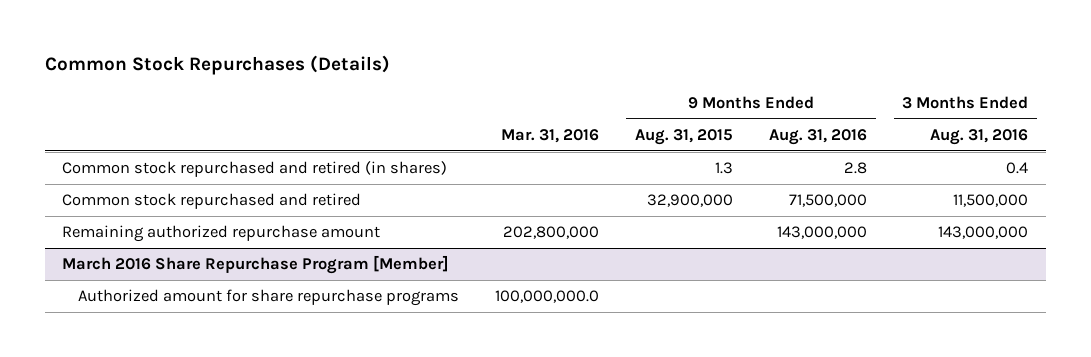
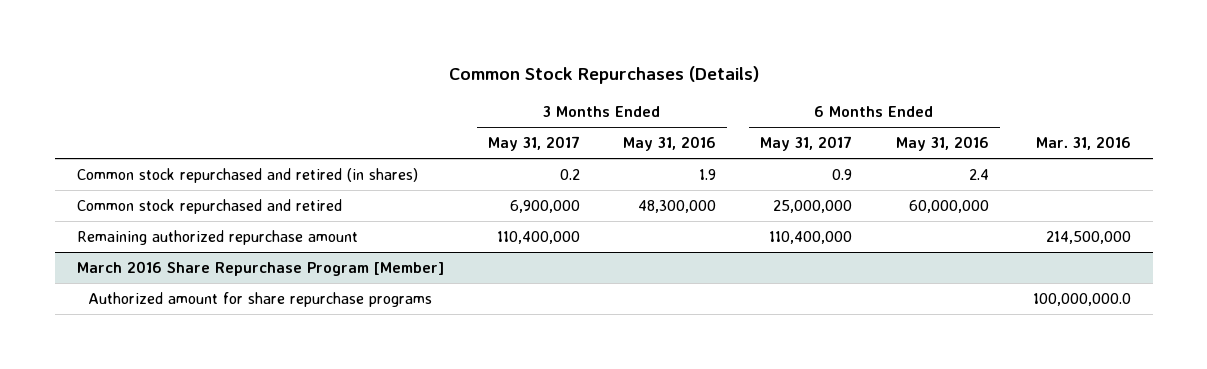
- | Mar. 31, 2016 | 9 Months Ended Aug. 31, 2015 | 9 Months Ended Aug. 31, 2016 | 3 Months Ended Aug. 31, 2016
+ | 3 Months Ended May 31, 2017 | 3 Months Ended May 31, 2016 | 6 Months Ended May 31, 2017 | 6 Months Ended May 31, 2016 | Mar. 31, 2016
- Remaining authorized repurchase amount | 202,800,000 | | 143,000,000 | 143,000,000
+ Remaining authorized repurchase amount | 110,400,000 | | 110,400,000 | | 214,500,000

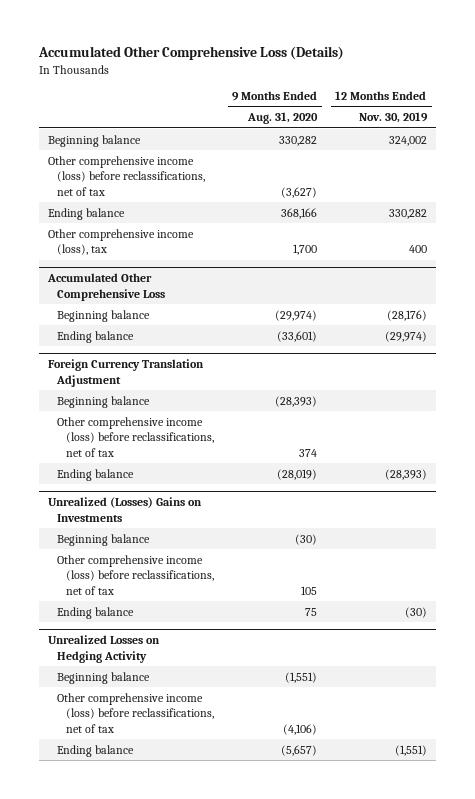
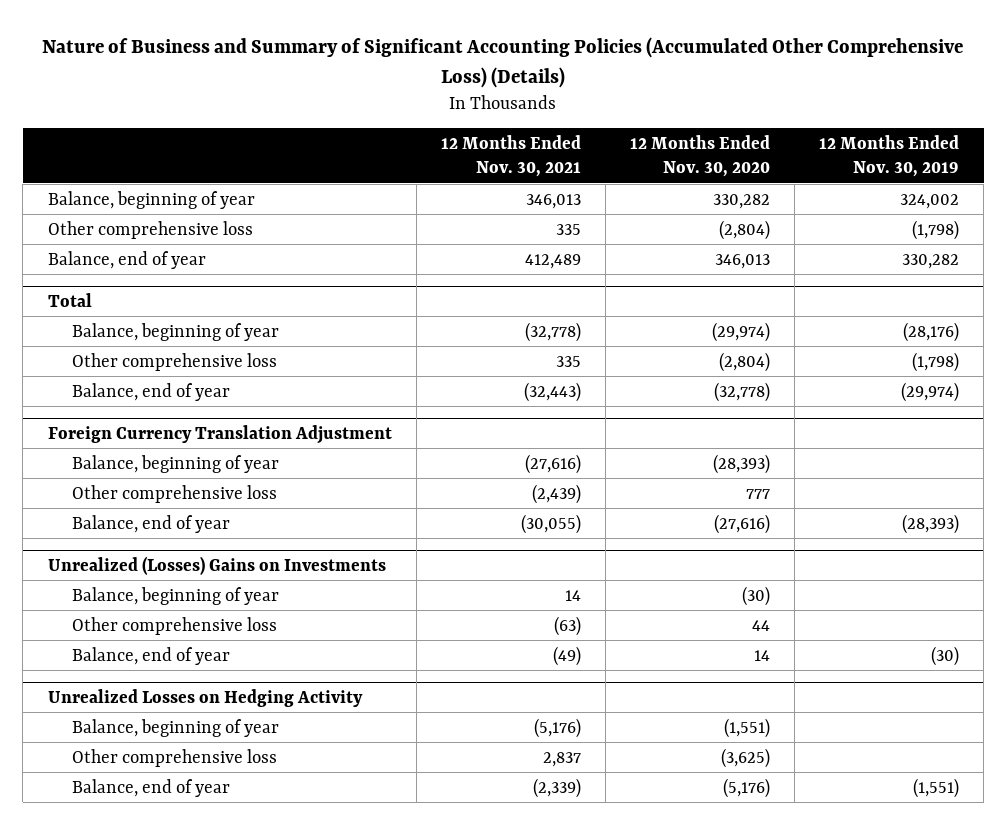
- Accumulated Other Comprehensive Loss (Details)
+ Nature of Business and Summary of Significant Accounting Policies (Accumulated Other Comprehensive Loss) (Details)
- | 9 Months Ended Aug. 31, 2020 | 12 Months Ended Nov. 30, 2019
+ | 12 Months Ended Nov. 30, 2021 | 12 Months Ended Nov. 30, 2020 | 12 Months Ended Nov. 30, 2019
- Beginning balance | 330,282 | 324,002
- Other comprehensive income (loss) before reclassifications, net of tax | (3,627) |
- Ending balance | 368,166 | 330,282
- Other comprehensive income (loss), tax | 1,700 | 400
- Accumulated Other Comprehensive Loss
- Beginning balance | (29,974) | (28,176)
- Ending balance | (33,601) | (29,974)
+ Balance, beginning of year | 346,013 | 330,282 | 324,002
+ Other comprehensive loss | 335 | (2,804) | (1,798)
+ Balance, end of year | 412,489 | 346,013 | 330,282
+ Total
+ Balance, beginning of year | (32,778) | (29,974) | (28,176)
+ Other comprehensive loss | 335 | (2,804) | (1,798)
+ Balance, end of year | (32,443) | (32,778) | (29,974)
@ Foreign Currency Translation Adjustment
- Beginning balance | (28,393) |
- Other comprehensive income (loss) before reclassifications, net of tax | 374 |
- Ending balance | (28,019) | (28,393)
+ Balance, beginning of year | (27,616) | (28,393) |
+ Other comprehensive loss | (2,439) | 777 |
+ Balance, end of year | (30,055) | (27,616) | (28,393)
@ Unrealized (Losses) Gains on Investments
- Beginning balance | (30) |
- Other comprehensive income (loss) before reclassifications, net of tax | 105 |
- Ending balance | 75 | (30)
+ Balance, beginning of year | 14 | (30) |
+ Other comprehensive loss | (63) | 44 |
+ Balance, end of year | (49) | 14 | (30)
@ Unrealized Losses on Hedging Activity
- Beginning balance | (1,551) |
- Other comprehensive income (loss) before reclassifications, net of tax | (4,106) |
- Ending balance | (5,657) | (1,551)
+ Balance, beginning of year | (5,176) | (1,551) |
+ Other comprehensive loss | 2,837 | (3,625) |
+ Balance, end of year | (2,339) | (5,176) | (1,551)

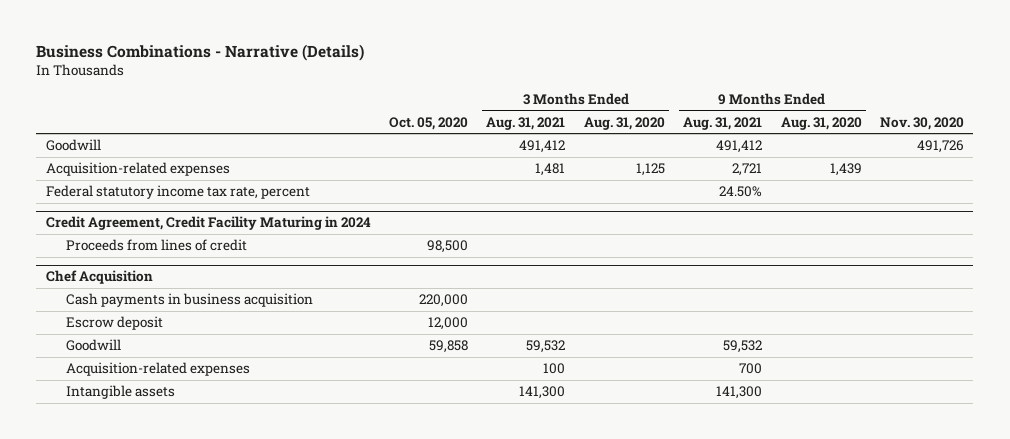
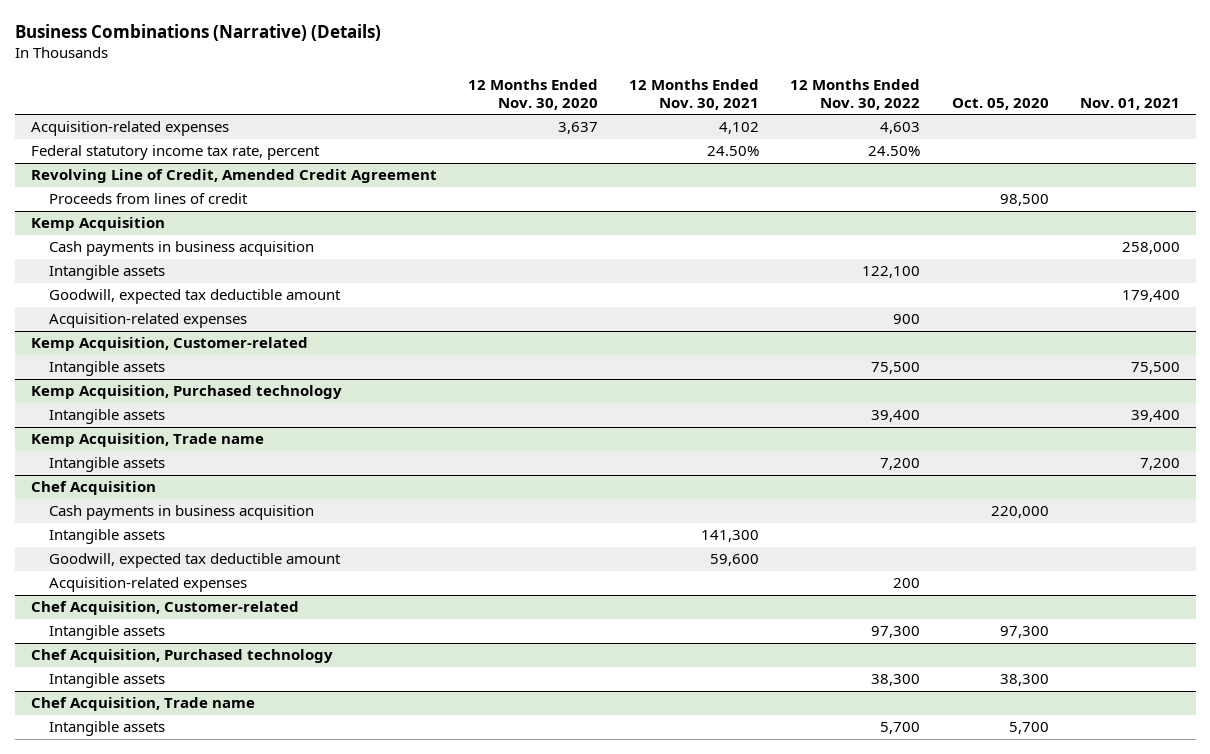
- Business Combinations - Narrative (Details)
+ Business Combinations (Narrative) (Details)
- | Oct. 05, 2020 | 3 Months Ended Aug. 31, 2021 | 3 Months Ended Aug. 31, 2020 | 9 Months Ended Aug. 31, 2021 | 9 Months Ended Aug. 31, 2020 | Nov. 30, 2020
+ | 12 Months Ended Nov. 30, 2020 | 12 Months Ended Nov. 30, 2021 | 12 Months Ended Nov. 30, 2022 | Oct. 05, 2020 | Nov. 01, 2021
- Goodwill | | 491,412 | | 491,412 | | 491,726
- Credit Agreement, Credit Facility Maturing in 2024
+ Revolving Line of Credit, Amended Credit Agreement
+ Kemp Acquisition
+ Cash payments in business acquisition | | | | | 258,000
+ Intangible assets | | | 122,100 | |
+ Goodwill, expected tax deductible amount | | | | | 179,400
+ Acquisition-related expenses | | | 900 | |
+ Kemp Acquisition, Customer-related
+ Intangible assets | | | 75,500 | | 75,500
+ Kemp Acquisition, Purchased technology
+ Intangible assets | | | 39,400 | | 39,400
+ Kemp Acquisition, Trade name
+ Intangible assets | | | 7,200 | | 7,200
@ Chef Acquisition
- Escrow deposit | 12,000 | | | | |
- Goodwill | 59,858 | 59,532 | | 59,532 | |
+ Goodwill, expected tax deductible amount | | 59,600 | | |
moved down: Acquisition-related expenses | | | 200 | |
+ Chef Acquisition, Customer-related
+ Intangible assets | | | 97,300 | 97,300 |
+ Chef Acquisition, Purchased technology
+ Intangible assets | | | 38,300 | 38,300 |
+ Chef Acquisition, Trade name
+ Intangible assets | | | 5,700 | 5,700 |

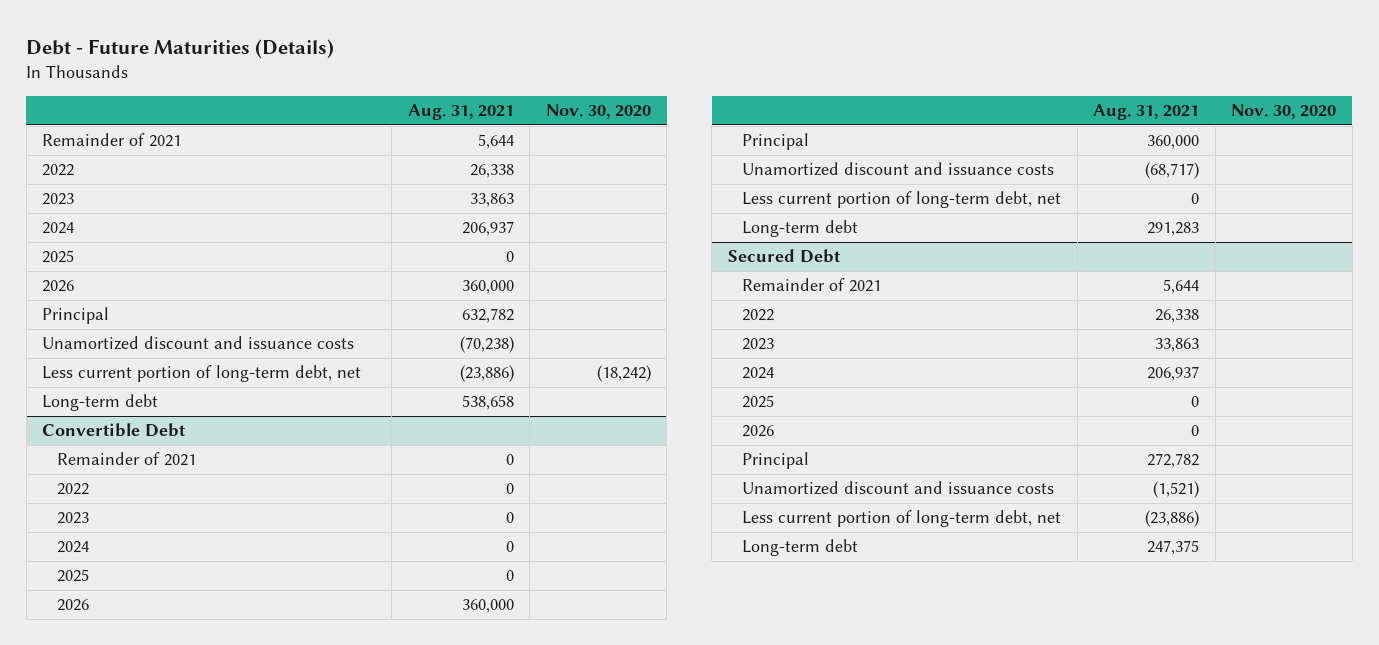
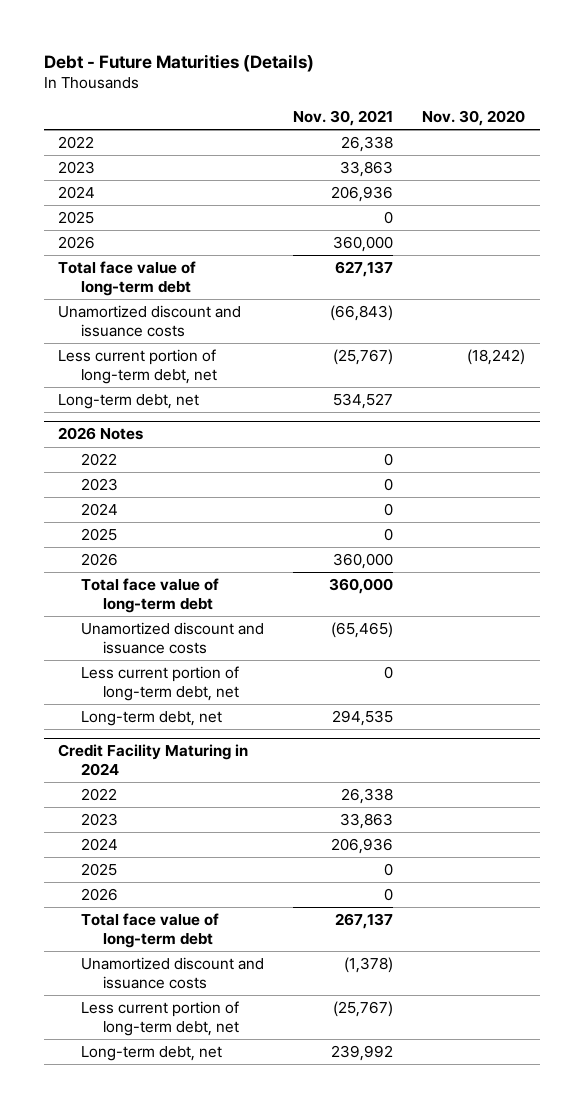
- | Aug. 31, 2021 | Nov. 30, 2020
+ | Nov. 30, 2021 | Nov. 30, 2020
- Remainder of 2021 | 5,644 |
- Principal | 632,782 |
+ Total face value of long-term debt | 627,137 |
- Long-term debt | 538,658 |
- Convertible Debt
- Remainder of 2021 | 0 |
+ Long-term debt, net | 534,527 |
+ 2026 Notes
- Principal | 360,000 |
+ Total face value of long-term debt | 360,000 |
- Long-term debt | 291,283 |
- Secured Debt
- Remainder of 2021 | 5,644 |
+ Long-term debt, net | 294,535 |
+ Credit Facility Maturing in 2024
- Principal | 272,782 |
+ Total face value of long-term debt | 267,137 |
- Long-term debt | 247,375 |
+ Long-term debt, net | 239,992 |

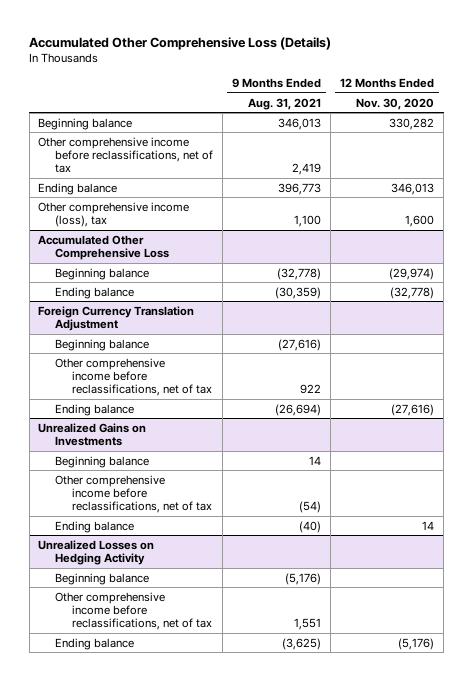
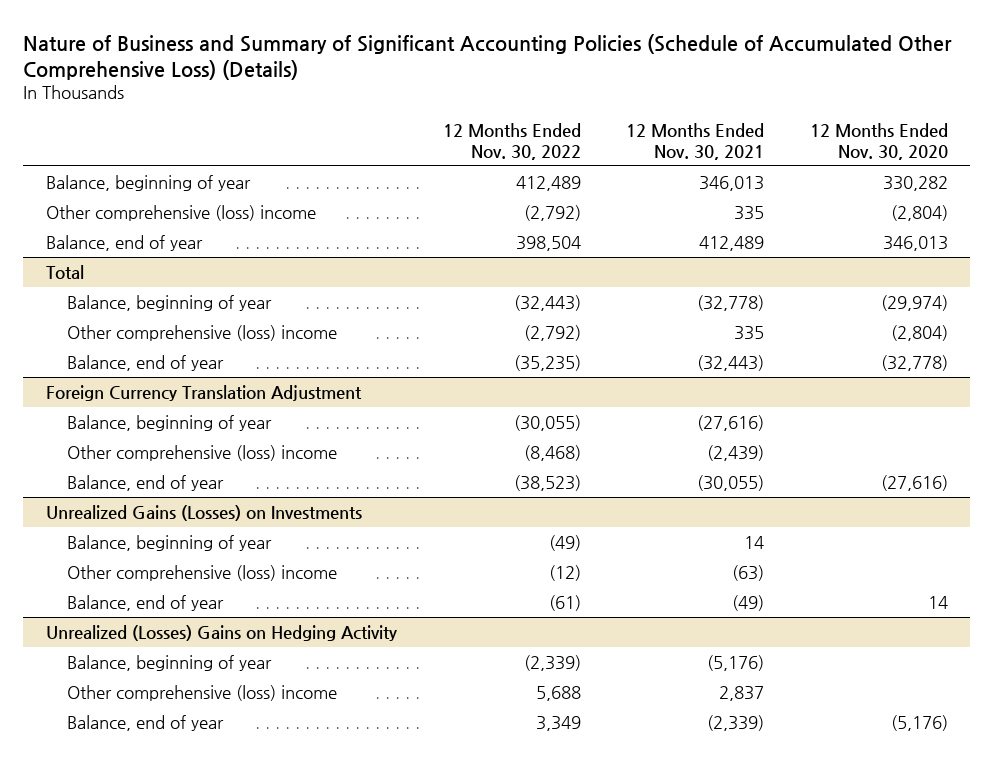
- Accumulated Other Comprehensive Loss (Details)
+ Nature of Business and Summary of Significant Accounting Policies (Schedule of Accumulated Other Comprehensive Loss) (Details)
- | 9 Months Ended Aug. 31, 2021 | 12 Months Ended Nov. 30, 2020
+ | 12 Months Ended Nov. 30, 2022 | 12 Months Ended Nov. 30, 2021 | 12 Months Ended Nov. 30, 2020
- Beginning balance | 346,013 | 330,282
- Other comprehensive income before reclassifications, net of tax | 2,419 |
- Ending balance | 396,773 | 346,013
- Other comprehensive income (loss), tax | 1,100 | 1,600
- Accumulated Other Comprehensive Loss
- Beginning balance | (32,778) | (29,974)
- Ending balance | (30,359) | (32,778)
+ Balance, beginning of year | 412,489 | 346,013 | 330,282
+ Other comprehensive (loss) income | (2,792) | 335 | (2,804)
+ Balance, end of year | 398,504 | 412,489 | 346,013
+ Total
+ Balance, beginning of year | (32,443) | (32,778) | (29,974)
+ Other comprehensive (loss) income | (2,792) | 335 | (2,804)
+ Balance, end of year | (35,235) | (32,443) | (32,778)
@ Foreign Currency Translation Adjustment
- Beginning balance | (27,616) |
- Other comprehensive income before reclassifications, net of tax | 922 |
- Ending balance | (26,694) | (27,616)
- Unrealized Gains on Investments
- Beginning balance | 14 |
- Other comprehensive income before reclassifications, net of tax | (54) |
- Ending balance | (40) | 14
- Unrealized Losses on Hedging Activity
- Beginning balance | (5,176) |
- Other comprehensive income before reclassifications, net of tax | 1,551 |
- Ending balance | (3,625) | (5,176)
@ Foreign Currency Translation Adjustment
+ Balance, beginning of year | (30,055) | (27,616) |
+ Other comprehensive (loss) income | (8,468) | (2,439) |
+ Balance, end of year | (38,523) | (30,055) | (27,616)
+ Unrealized Gains (Losses) on Investments
+ Balance, beginning of year | (49) | 14 |
+ Other comprehensive (loss) income | (12) | (63) |
+ Balance, end of year | (61) | (49) | 14
+ Unrealized (Losses) Gains on Hedging Activity
+ Balance, beginning of year | (2,339) | (5,176) |
+ Other comprehensive (loss) income | 5,688 | 2,837 |
+ Balance, end of year | 3,349 | (2,339) | (5,176)

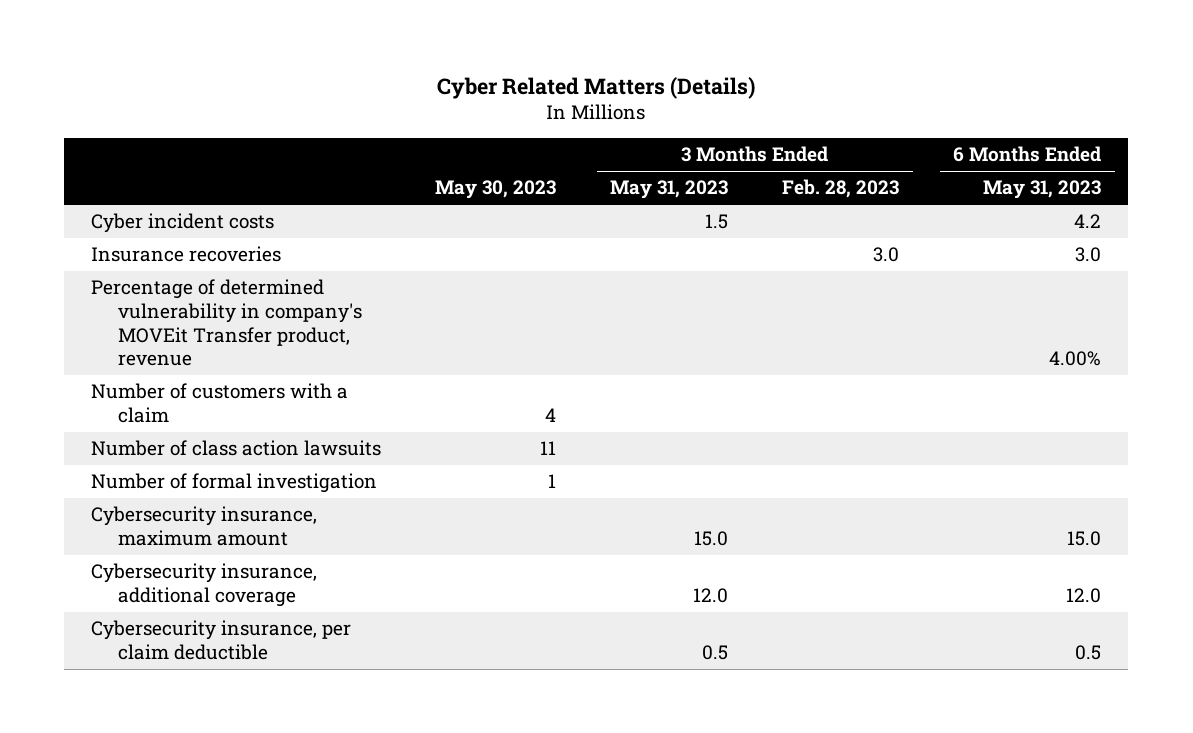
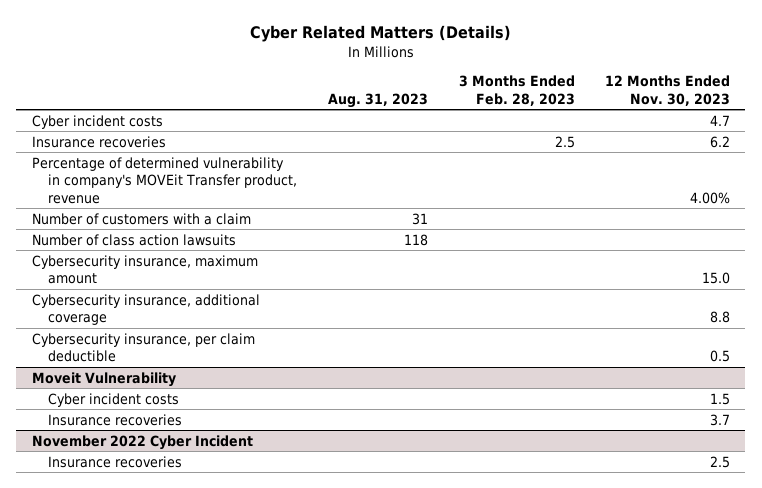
- | May 30, 2023 | 3 Months Ended May 31, 2023 | 3 Months Ended Feb. 28, 2023 | 6 Months Ended May 31, 2023
+ | Aug. 31, 2023 | 3 Months Ended Feb. 28, 2023 | 12 Months Ended Nov. 30, 2023
- Insurance recoveries | | | 3.0 | 3.0
+ Insurance recoveries | | 2.5 | 6.2
- Number of formal investigation | 1 | | |
+ Moveit Vulnerability
+ Cyber incident costs | | | 1.5
+ Insurance recoveries | | | 3.7
+ November 2022 Cyber Incident
+ Insurance recoveries | | | 2.5

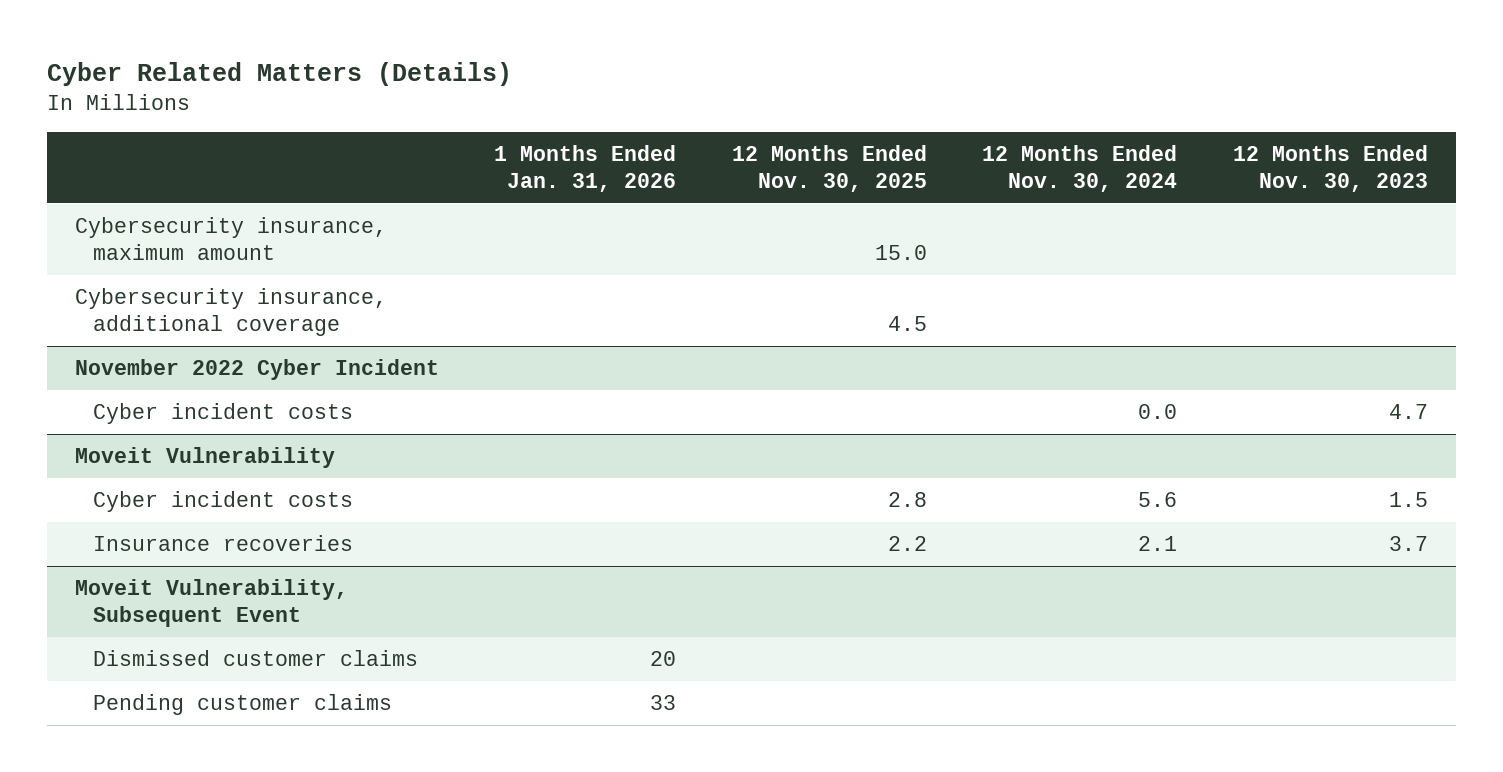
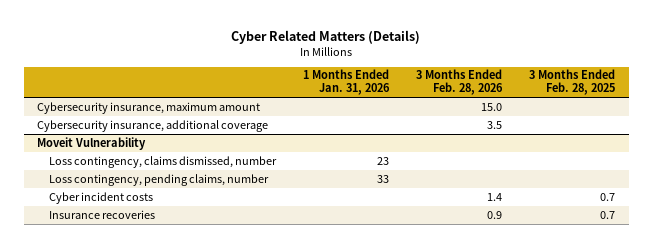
- | 1 Months Ended Jan. 31, 2026 | 12 Months Ended Nov. 30, 2025 | 12 Months Ended Nov. 30, 2024 | 12 Months Ended Nov. 30, 2023
+ | 1 Months Ended Jan. 31, 2026 | 3 Months Ended Feb. 28, 2026 | 3 Months Ended Feb. 28, 2025
- November 2022 Cyber Incident
- Cyber incident costs | | | 0.0 | 4.7
@ Moveit Vulnerability
+ Loss contingency, claims dismissed, number | 23 | |
+ Loss contingency, pending claims, number | 33 | |
- Moveit Vulnerability, Subsequent Event
- Dismissed customer claims | 20 | | |
- Pending customer claims | 33 | | |

